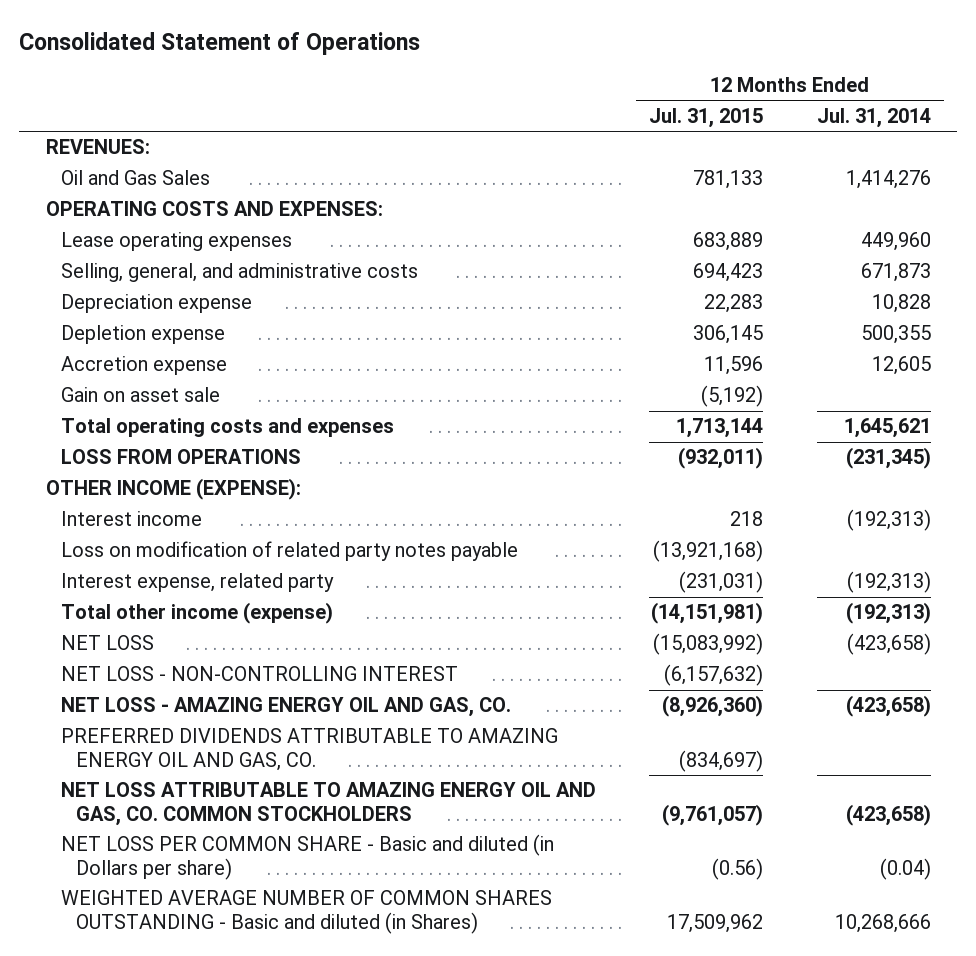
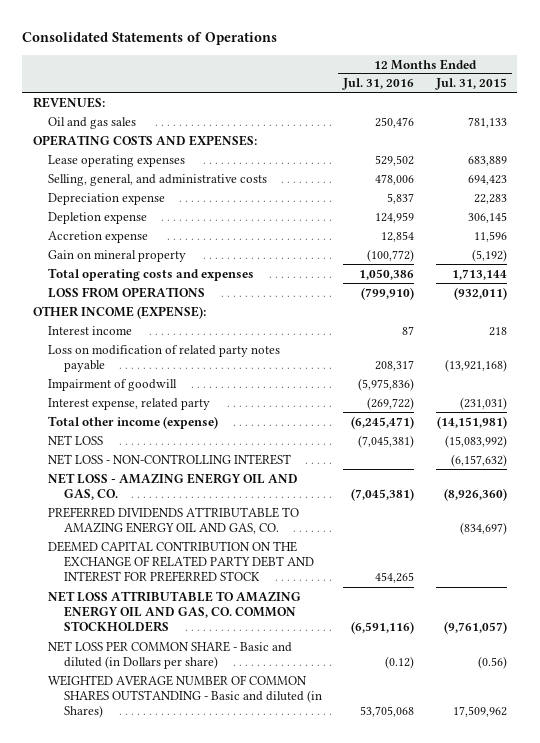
- Consolidated Statement of Operations
+ Consolidated Statements of Operations
- | 12 Months Ended Jul. 31, 2015 | 12 Months Ended Jul. 31, 2014
+ | 12 Months Ended Jul. 31, 2016 | 12 Months Ended Jul. 31, 2015
- Oil and Gas Sales | 781,133 | 1,414,276
+ Oil and gas sales | 250,476 | 781,133
- Gain on asset sale | (5,192) |
+ Gain on mineral property | (100,772) | (5,192)
+ Impairment of goodwill | (5,975,836) |
+ DEEMED CAPITAL CONTRIBUTION ON THE EXCHANGE OF RELATED PARTY DEBT AND INTEREST FOR PREFERRED STOCK | 454,265 |

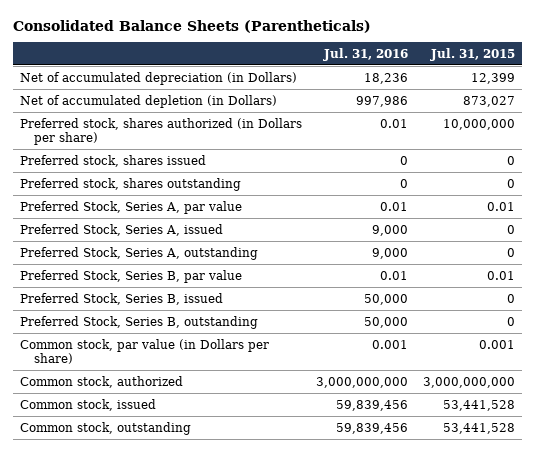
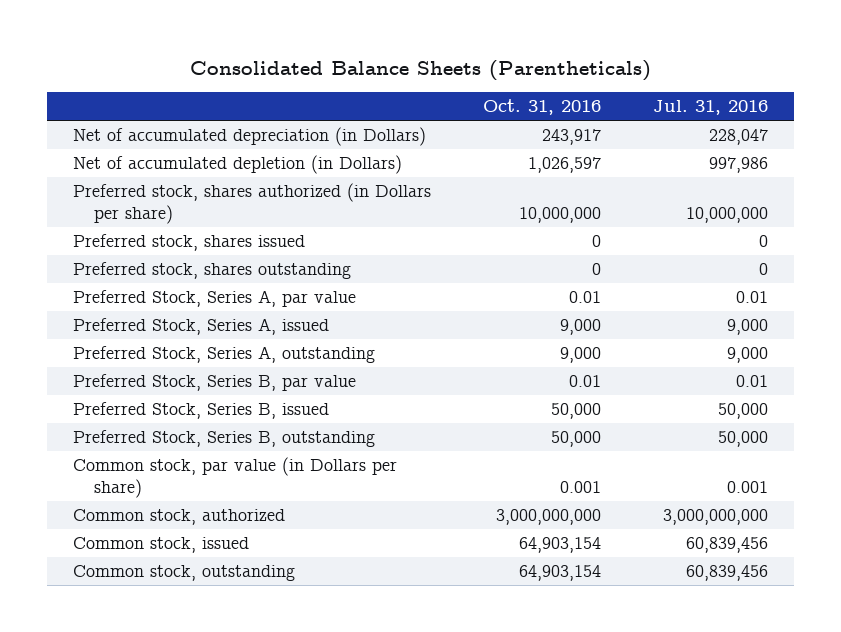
- | Jul. 31, 2016 | Jul. 31, 2015
+ | Oct. 31, 2016 | Jul. 31, 2016
- Net of accumulated depreciation (in Dollars) | 18,236 | 12,399
+ Net of accumulated depreciation (in Dollars) | 243,917 | 228,047
- Preferred stock, shares authorized (in Dollars per share) | 0.01 | 10,000,000
+ Preferred stock, shares authorized (in Dollars per share) | 10,000,000 | 10,000,000
- Common stock, issued | 59,839,456 | 53,441,528
- Common stock, outstanding | 59,839,456 | 53,441,528
+ Common stock, issued | 64,903,154 | 60,839,456
+ Common stock, outstanding | 64,903,154 | 60,839,456

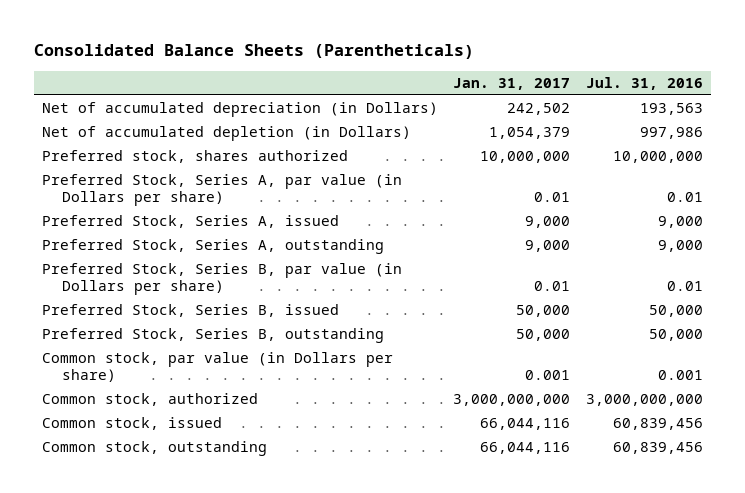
- | Oct. 31, 2016 | Jul. 31, 2016
+ | Jan. 31, 2017 | Jul. 31, 2016
- Net of accumulated depreciation (in Dollars) | 243,917 | 228,047
+ Net of accumulated depreciation (in Dollars) | 242,502 | 193,563
- Preferred stock, shares authorized (in Dollars per share) | 10,000,000 | 10,000,000
- Preferred stock, shares issued | 0 | 0
- Preferred stock, shares outstanding | 0 | 0
- Preferred Stock, Series A, par value | 0.01 | 0.01
+ Preferred stock, shares authorized | 10,000,000 | 10,000,000
+ Preferred Stock, Series A, par value (in Dollars per share) | 0.01 | 0.01
- Preferred Stock, Series B, par value | 0.01 | 0.01
+ Preferred Stock, Series B, par value (in Dollars per share) | 0.01 | 0.01

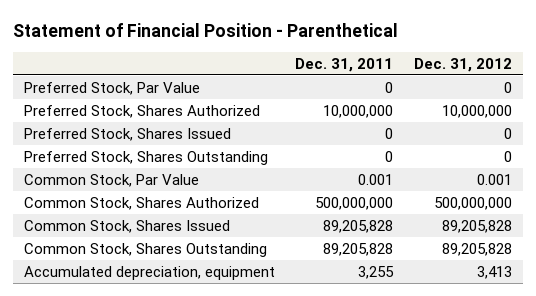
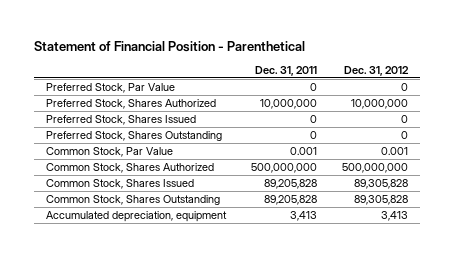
- Common Stock, Shares Issued | 89,205,828 | 89,205,828
- Common Stock, Shares Outstanding | 89,205,828 | 89,205,828
- Accumulated depreciation, equipment | 3,255 | 3,413
+ Common Stock, Shares Issued | 89,205,828 | 89,305,828
+ Common Stock, Shares Outstanding | 89,205,828 | 89,305,828
+ Accumulated depreciation, equipment | 3,413 | 3,413

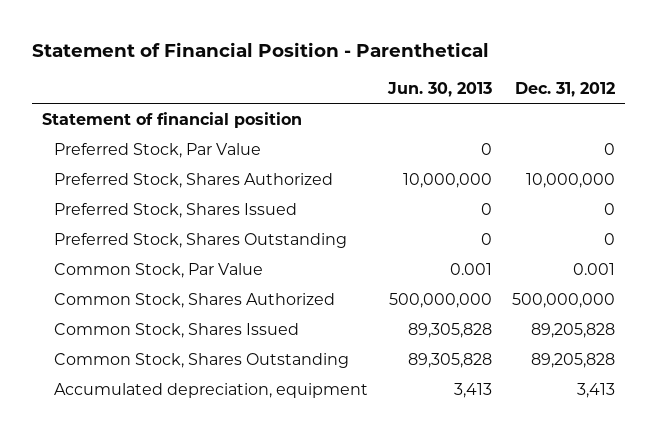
- | Dec. 31, 2011 | Dec. 31, 2012
+ | Jun. 30, 2013 | Dec. 31, 2012
+ Statement of financial position
- Common Stock, Shares Issued | 89,205,828 | 89,305,828
- Common Stock, Shares Outstanding | 89,205,828 | 89,305,828
+ Common Stock, Shares Issued | 89,305,828 | 89,205,828
+ Common Stock, Shares Outstanding | 89,305,828 | 89,205,828

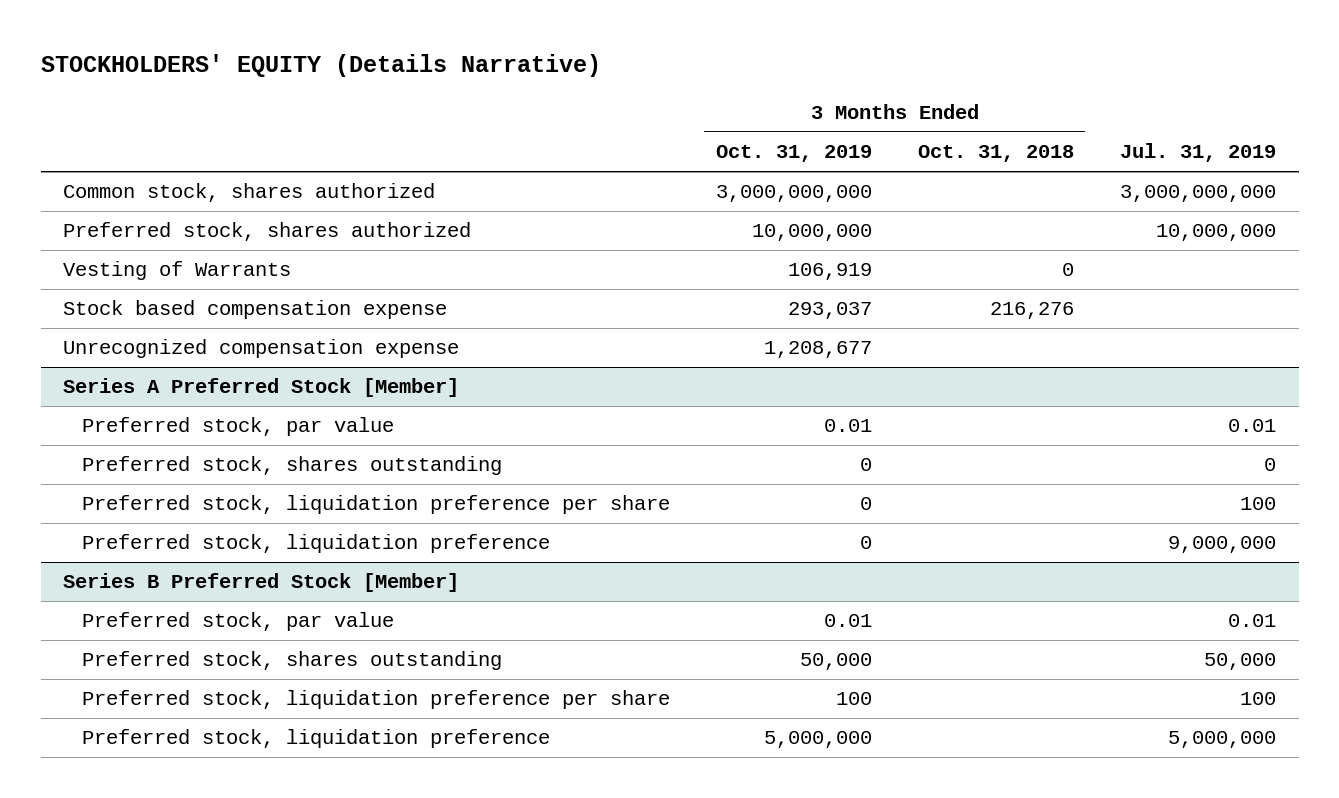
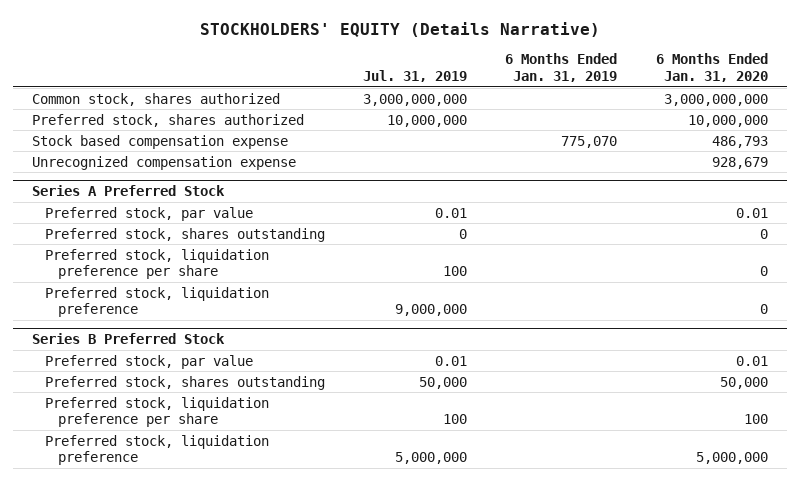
- | 3 Months Ended Oct. 31, 2019 | 3 Months Ended Oct. 31, 2018 | Jul. 31, 2019
+ | Jul. 31, 2019 | 6 Months Ended Jan. 31, 2019 | 6 Months Ended Jan. 31, 2020
- Vesting of Warrants | 106,919 | 0 |
- Series A Preferred Stock [Member]
+ Series A Preferred Stock
- Series B Preferred Stock [Member]
+ Series B Preferred Stock

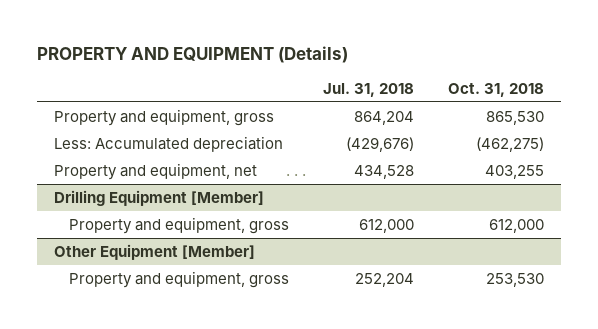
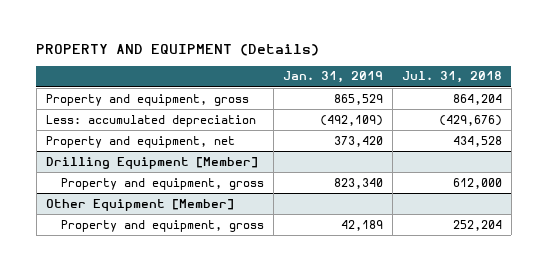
- | Jul. 31, 2018 | Oct. 31, 2018
+ | Jan. 31, 2019 | Jul. 31, 2018
- Less: Accumulated depreciation | (429,676) | (462,275)
+ Less: accumulated depreciation | (492,109) | (429,676)

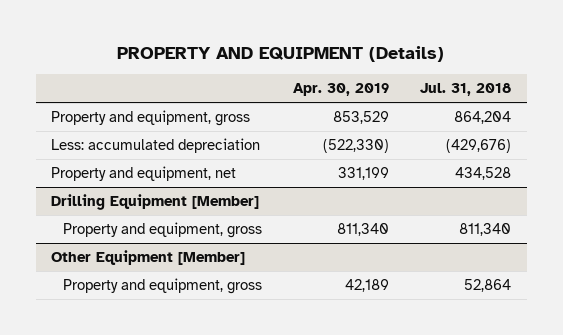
- | Jan. 31, 2019 | Jul. 31, 2018
+ | Apr. 30, 2019 | Jul. 31, 2018
@ Drilling Equipment [Member]
- Property and equipment, gross | 823,340 | 612,000
+ Property and equipment, gross | 811,340 | 811,340
@ Other Equipment [Member]
- Property and equipment, gross | 42,189 | 252,204
+ Property and equipment, gross | 42,189 | 52,864

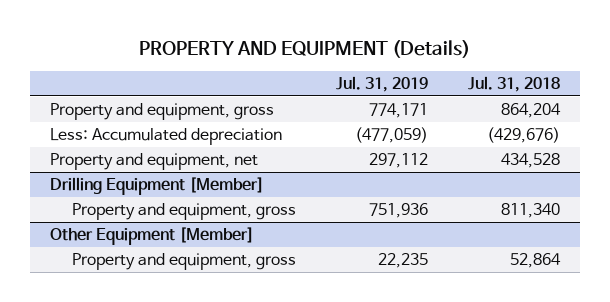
- | Apr. 30, 2019 | Jul. 31, 2018
+ | Jul. 31, 2019 | Jul. 31, 2018
- Less: accumulated depreciation | (522,330) | (429,676)
+ Less: Accumulated depreciation | (477,059) | (429,676)

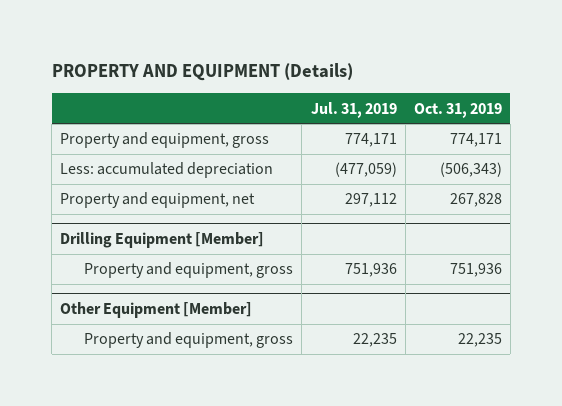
- | Jul. 31, 2019 | Jul. 31, 2018
+ | Jul. 31, 2019 | Oct. 31, 2019
- Less: Accumulated depreciation | (477,059) | (429,676)
+ Less: accumulated depreciation | (477,059) | (506,343)

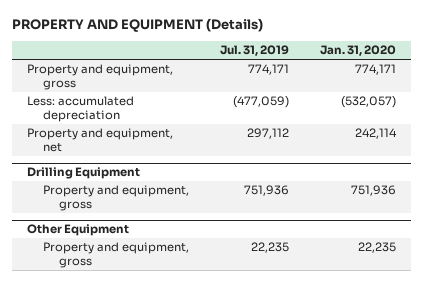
- | Jul. 31, 2019 | Oct. 31, 2019
+ | Jul. 31, 2019 | Jan. 31, 2020
- Drilling Equipment [Member]
+ Drilling Equipment
- Other Equipment [Member]
+ Other Equipment

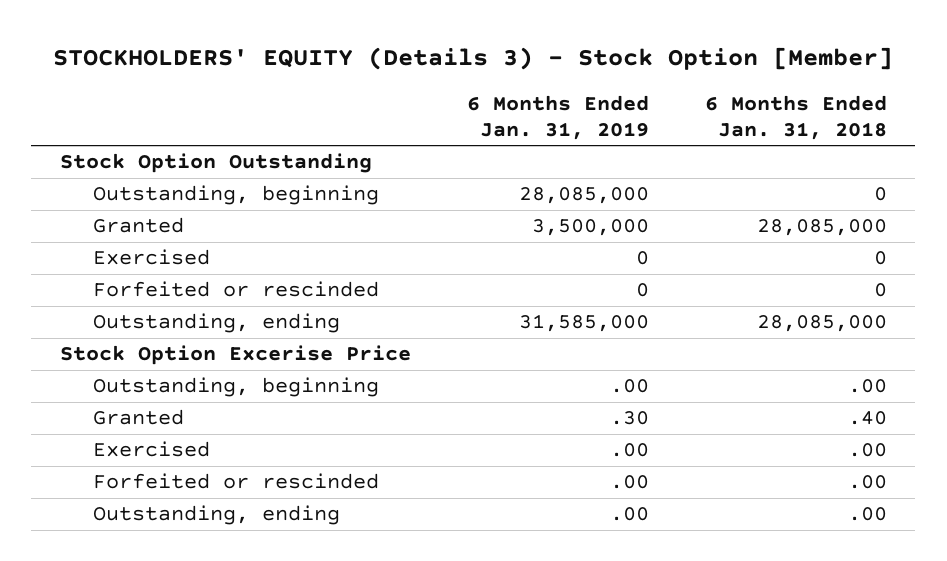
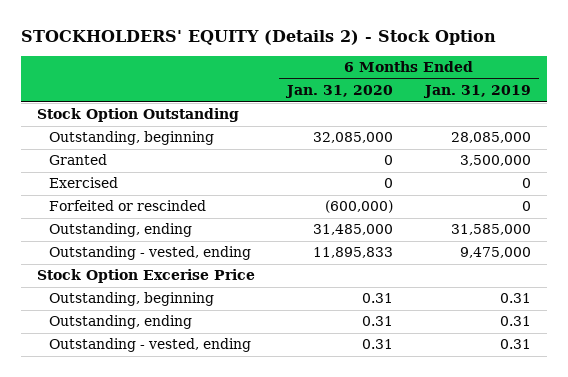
- STOCKHOLDERS' EQUITY (Details 3) - Stock Option [Member]
+ STOCKHOLDERS' EQUITY (Details 2) - Stock Option
- | 6 Months Ended Jan. 31, 2019 | 6 Months Ended Jan. 31, 2018
+ | 6 Months Ended Jan. 31, 2020 | 6 Months Ended Jan. 31, 2019
+ Outstanding - vested, ending | 11,895,833 | 9,475,000
- Outstanding, beginning | .00 | .00
- Granted | .30 | .40
- Exercised | .00 | .00
- Forfeited or rescinded | .00 | .00
- Outstanding, ending | .00 | .00
+ Outstanding, beginning | 0.31 | 0.31
+ Outstanding, ending | 0.31 | 0.31
+ Outstanding - vested, ending | 0.31 | 0.31

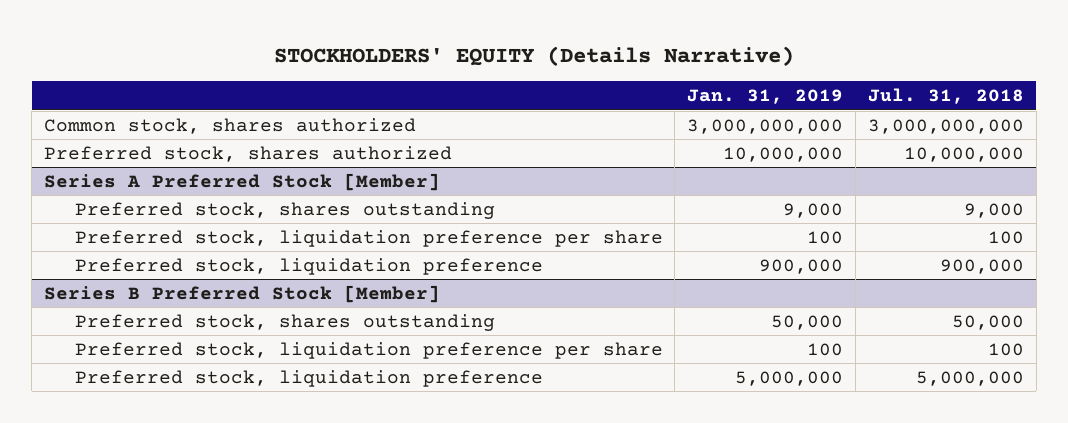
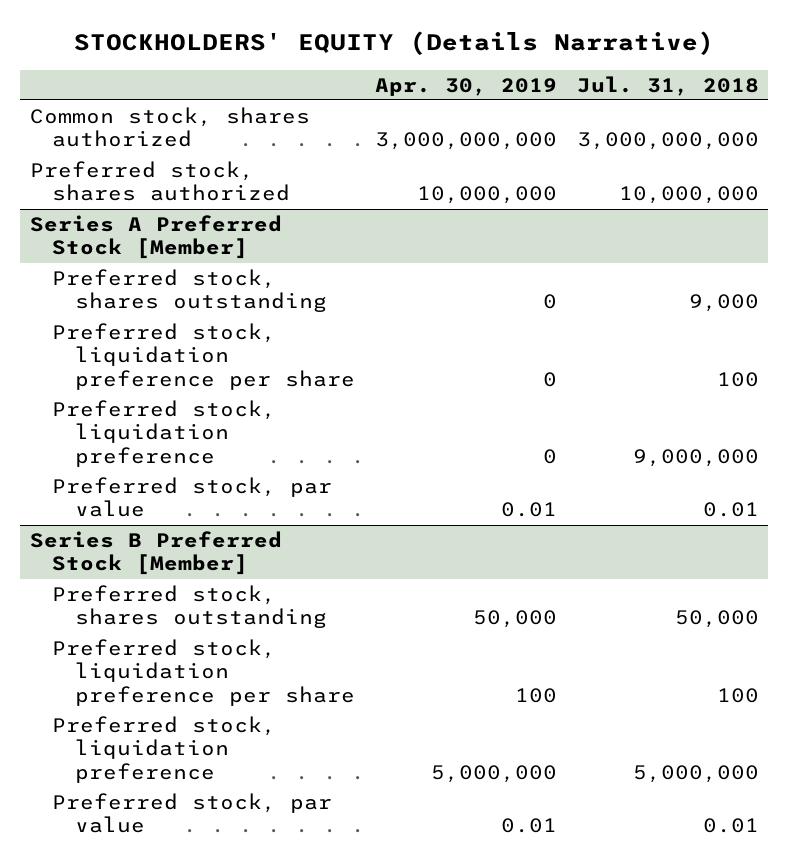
- | Jan. 31, 2019 | Jul. 31, 2018
+ | Apr. 30, 2019 | Jul. 31, 2018
@ Series A Preferred Stock [Member]
- Preferred stock, liquidation preference | 900,000 | 900,000
+ Preferred stock, liquidation preference | 0 | 9,000,000
+ Preferred stock, par value | 0.01 | 0.01
@ Series B Preferred Stock [Member]
+ Preferred stock, par value | 0.01 | 0.01

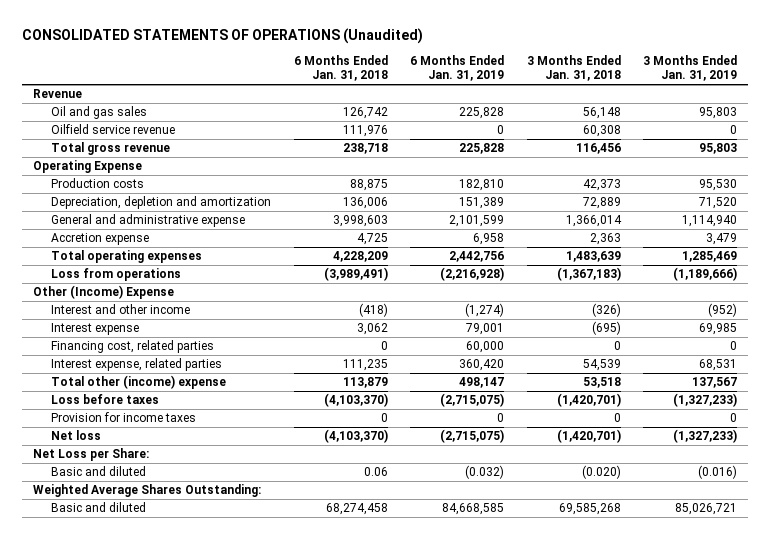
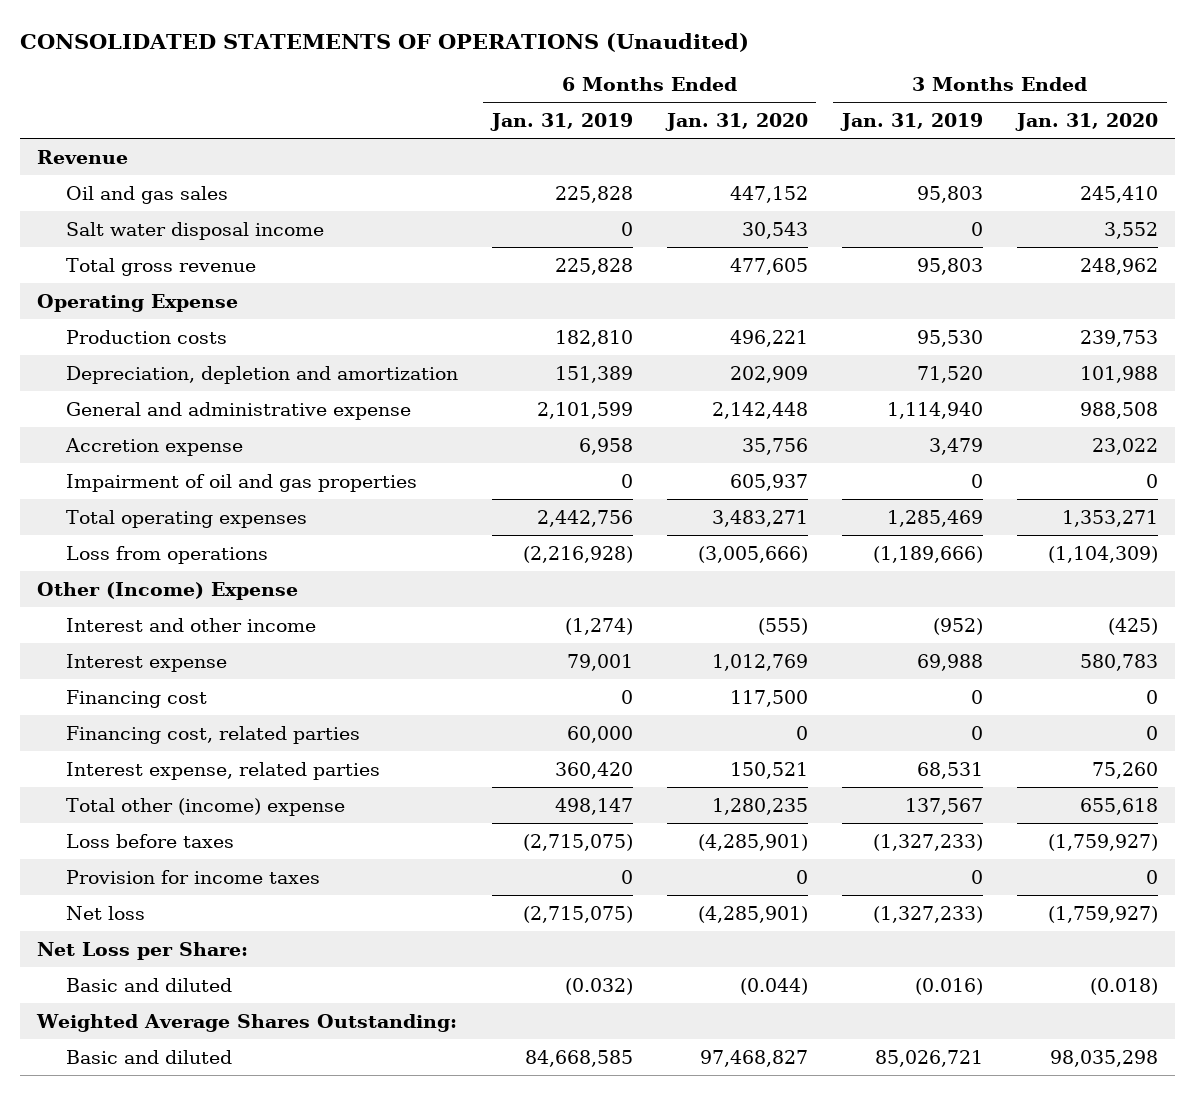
- | 6 Months Ended Jan. 31, 2018 | 6 Months Ended Jan. 31, 2019 | 3 Months Ended Jan. 31, 2018 | 3 Months Ended Jan. 31, 2019
+ | 6 Months Ended Jan. 31, 2019 | 6 Months Ended Jan. 31, 2020 | 3 Months Ended Jan. 31, 2019 | 3 Months Ended Jan. 31, 2020
- Oilfield service revenue | 111,976 | 0 | 60,308 | 0
+ Salt water disposal income | 0 | 30,543 | 0 | 3,552
+ Impairment of oil and gas properties | 0 | 605,937 | 0 | 0
- Interest expense | 3,062 | 79,001 | (695) | 69,985
+ Interest expense | 79,001 | 1,012,769 | 69,988 | 580,783
+ Financing cost | 0 | 117,500 | 0 | 0

